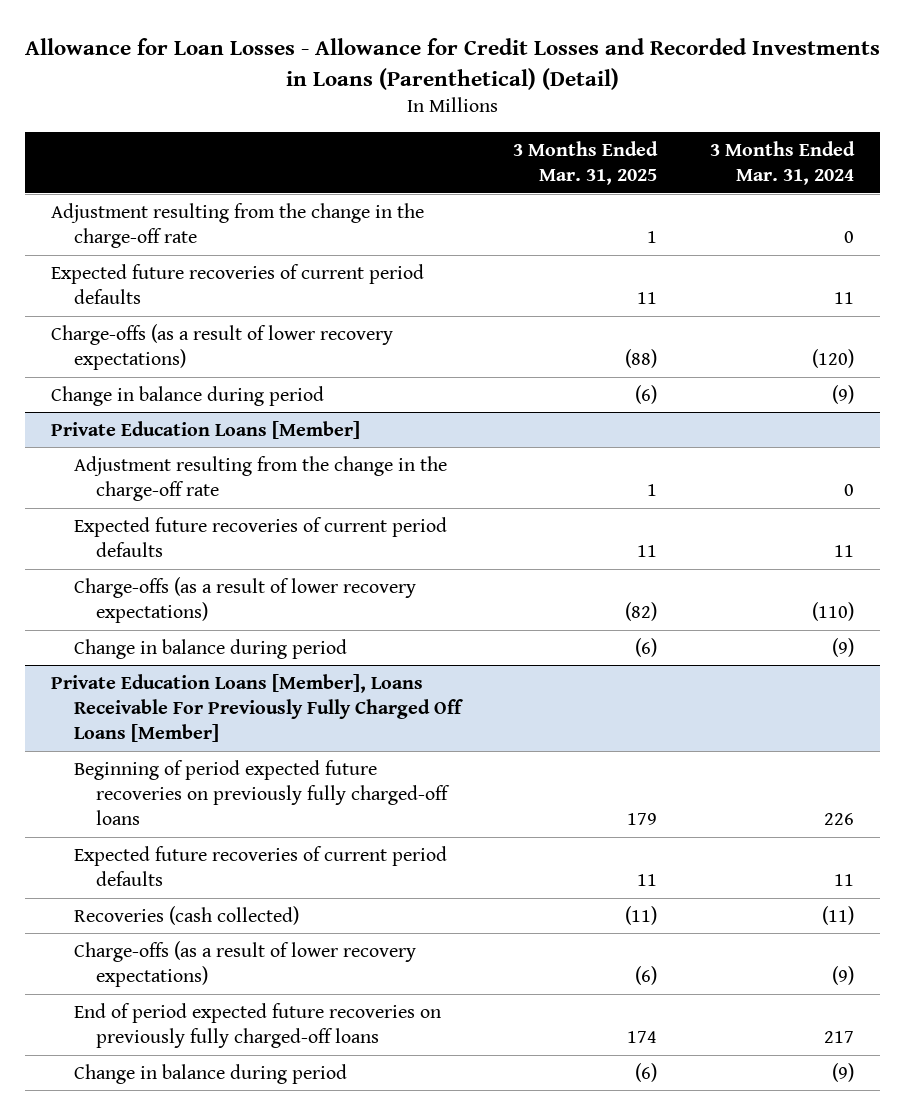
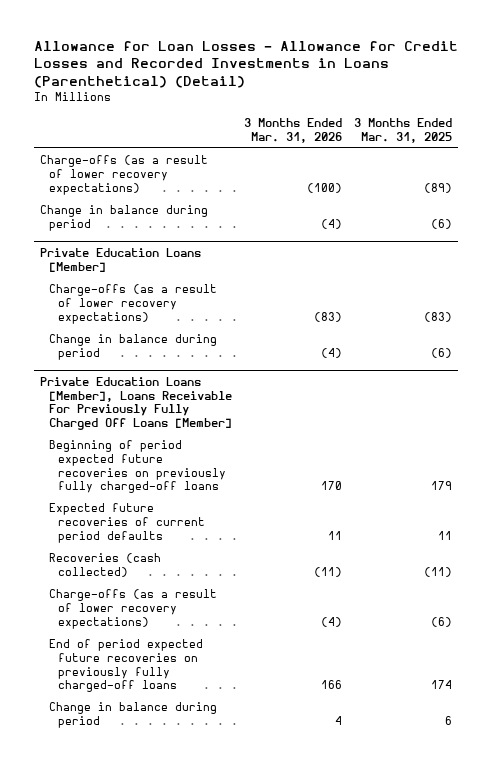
- | 3 Months Ended Mar. 31, 2025 | 3 Months Ended Mar. 31, 2024
+ | 3 Months Ended Mar. 31, 2026 | 3 Months Ended Mar. 31, 2025
- Adjustment resulting from the change in the charge-off rate | 1 | 0
- Expected future recoveries of current period defaults | 11 | 11
- Charge-offs (as a result of lower recovery expectations) | (88) | (120)
+ Charge-offs (as a result of lower recovery expectations) | (100) | (89)
@ Private Education Loans [Member]
- Adjustment resulting from the change in the charge-off rate | 1 | 0
- Expected future recoveries of current period defaults | 11 | 11
- Charge-offs (as a result of lower recovery expectations) | (82) | (110)
+ Charge-offs (as a result of lower recovery expectations) | (83) | (83)
@ Private Education Loans [Member], Loans Receivable For Previously Fully Charged Off Loans [Member]
- Change in balance during period | (6) | (9)
+ Change in balance during period | 4 | 6

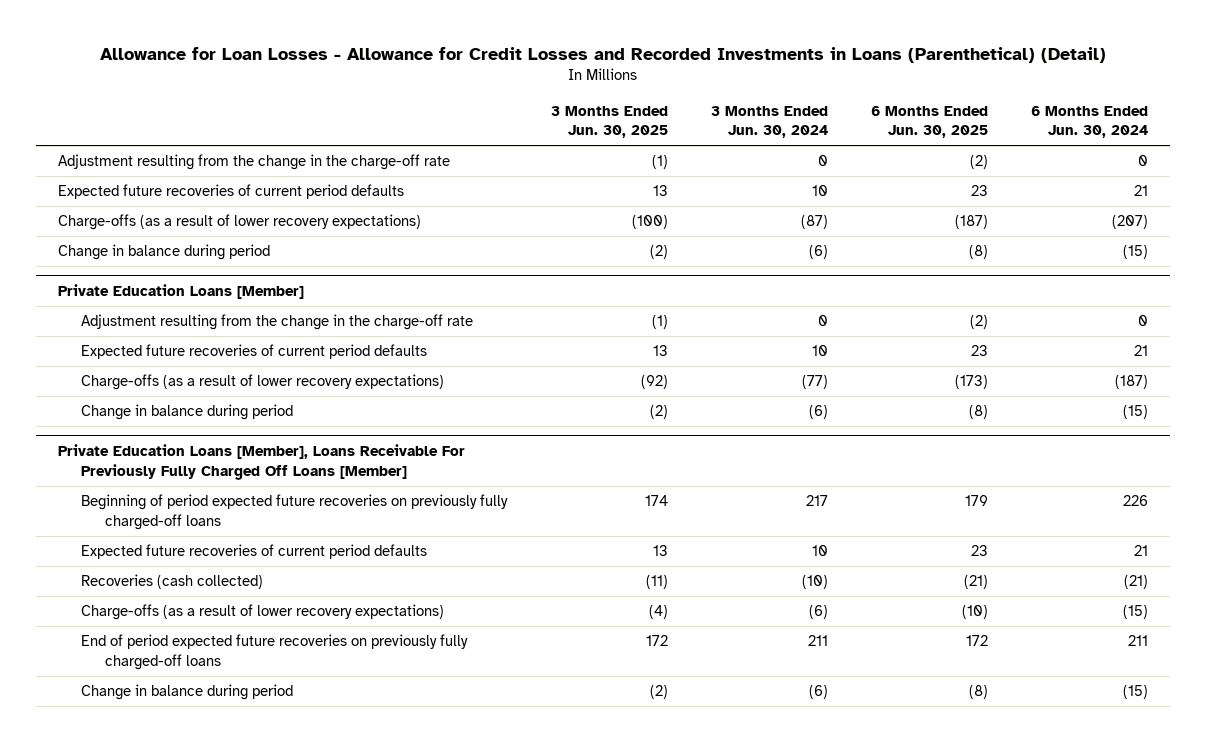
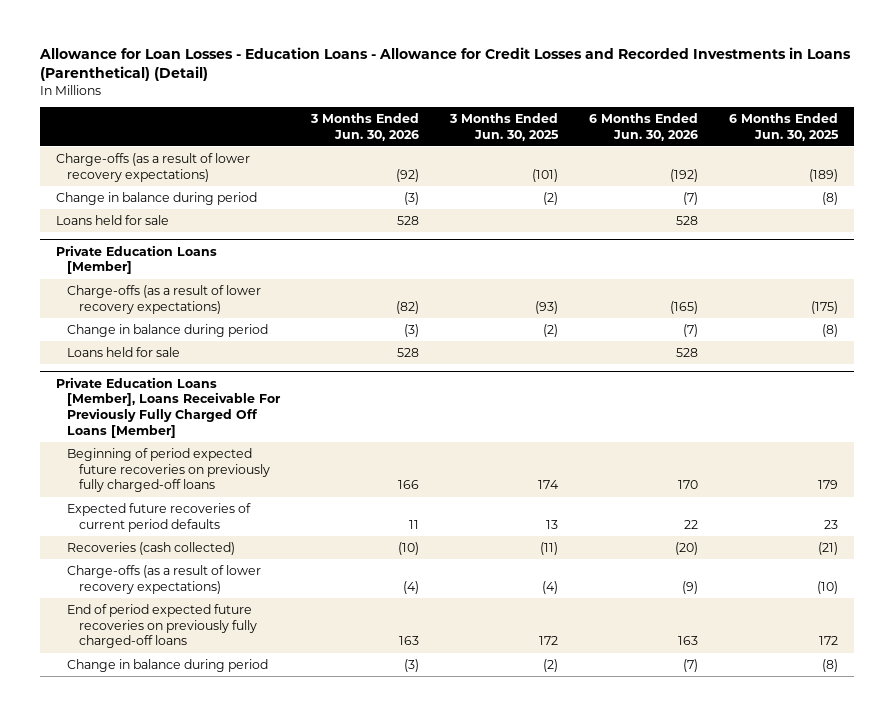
- Allowance for Loan Losses - Allowance for Credit Losses and Recorded Investments in Loans (Parenthetical) (Detail)
+ Allowance for Loan Losses - Education Loans - Allowance for Credit Losses and Recorded Investments in Loans (Parenthetical) (Detail)
- | 3 Months Ended Jun. 30, 2025 | 3 Months Ended Jun. 30, 2024 | 6 Months Ended Jun. 30, 2025 | 6 Months Ended Jun. 30, 2024
+ | 3 Months Ended Jun. 30, 2026 | 3 Months Ended Jun. 30, 2025 | 6 Months Ended Jun. 30, 2026 | 6 Months Ended Jun. 30, 2025
- Adjustment resulting from the change in the charge-off rate | (1) | 0 | (2) | 0
- Expected future recoveries of current period defaults | 13 | 10 | 23 | 21
- Charge-offs (as a result of lower recovery expectations) | (100) | (87) | (187) | (207)
+ Charge-offs (as a result of lower recovery expectations) | (92) | (101) | (192) | (189)
+ Loans held for sale | 528 | | 528 |
@ Private Education Loans [Member]
- Adjustment resulting from the change in the charge-off rate | (1) | 0 | (2) | 0
- Expected future recoveries of current period defaults | 13 | 10 | 23 | 21
- Charge-offs (as a result of lower recovery expectations) | (92) | (77) | (173) | (187)
+ Charge-offs (as a result of lower recovery expectations) | (82) | (93) | (165) | (175)
+ Loans held for sale | 528 | | 528 |

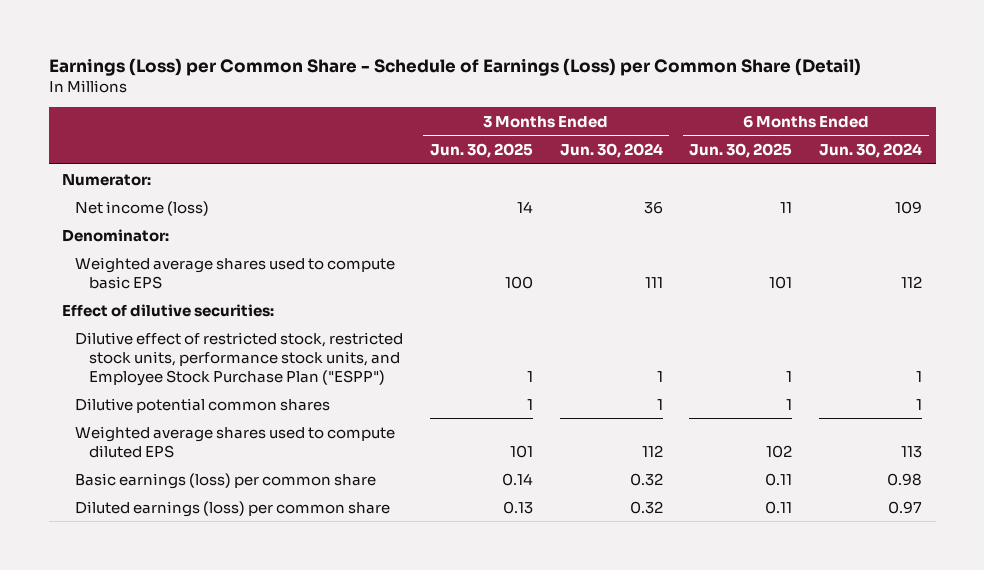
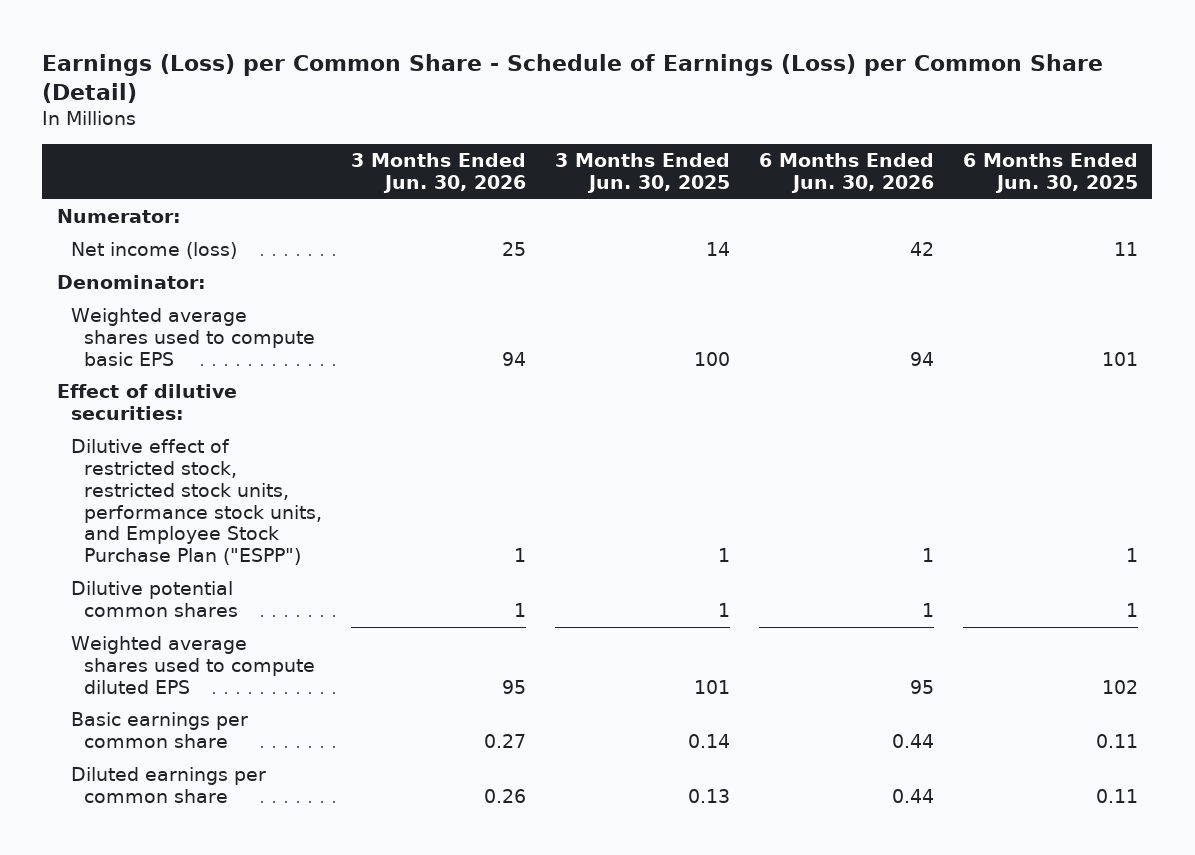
- | 3 Months Ended Jun. 30, 2025 | 3 Months Ended Jun. 30, 2024 | 6 Months Ended Jun. 30, 2025 | 6 Months Ended Jun. 30, 2024
+ | 3 Months Ended Jun. 30, 2026 | 3 Months Ended Jun. 30, 2025 | 6 Months Ended Jun. 30, 2026 | 6 Months Ended Jun. 30, 2025
- Basic earnings (loss) per common share | 0.14 | 0.32 | 0.11 | 0.98
- Diluted earnings (loss) per common share | 0.13 | 0.32 | 0.11 | 0.97
+ Basic earnings per common share | 0.27 | 0.14 | 0.44 | 0.11
+ Diluted earnings per common share | 0.26 | 0.13 | 0.44 | 0.11

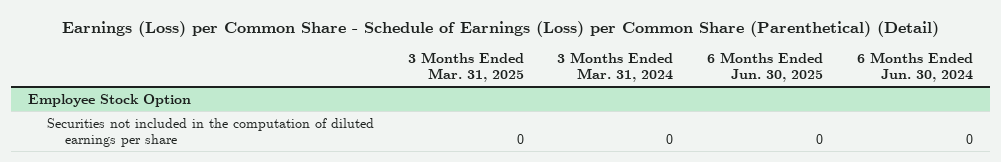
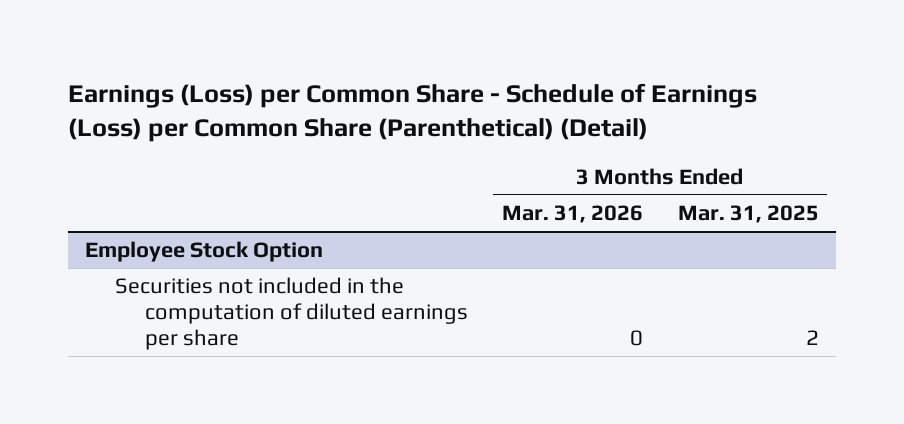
- | 3 Months Ended Mar. 31, 2025 | 3 Months Ended Mar. 31, 2024 | 6 Months Ended Jun. 30, 2025 | 6 Months Ended Jun. 30, 2024
+ | 3 Months Ended Mar. 31, 2026 | 3 Months Ended Mar. 31, 2025
@ Employee Stock Option
- Securities not included in the computation of diluted earnings per share | 0 | 0 | 0 | 0
+ Securities not included in the computation of diluted earnings per share | 0 | 2

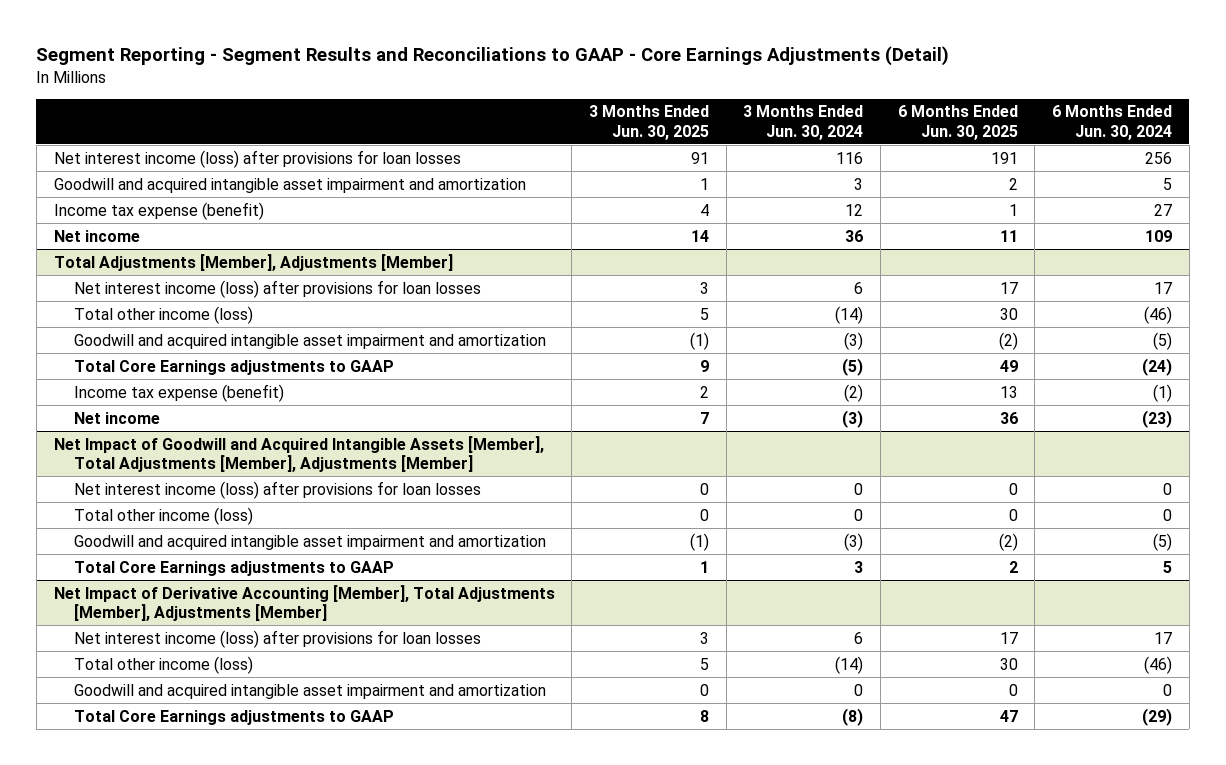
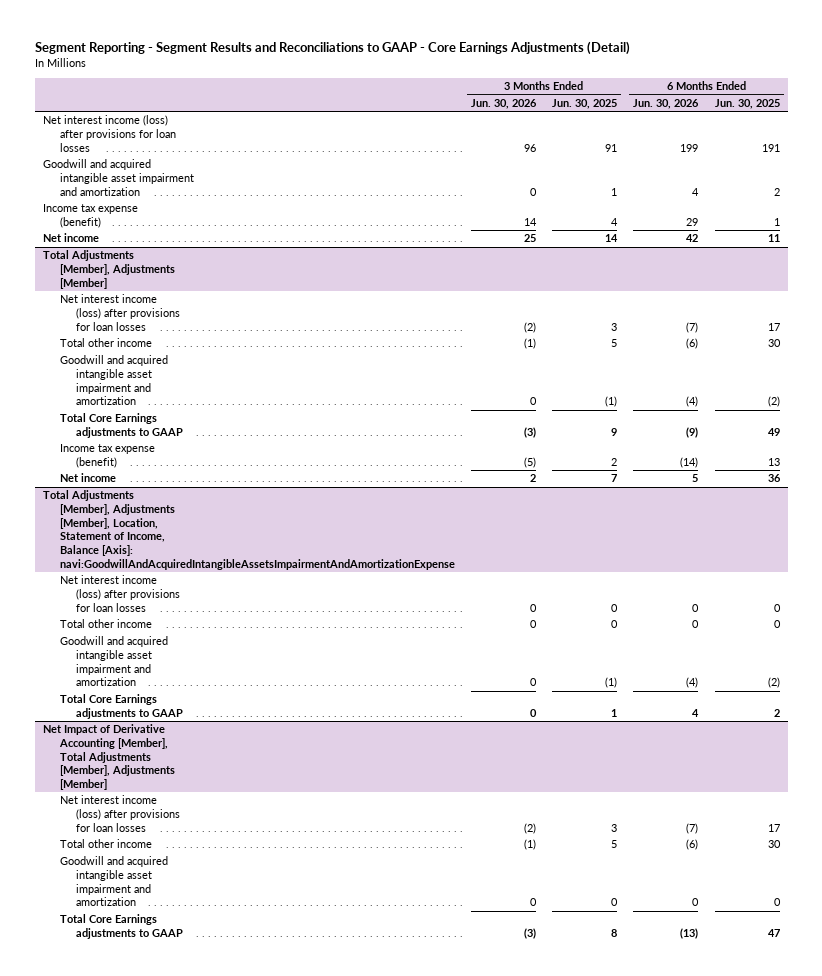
- | 3 Months Ended Jun. 30, 2025 | 3 Months Ended Jun. 30, 2024 | 6 Months Ended Jun. 30, 2025 | 6 Months Ended Jun. 30, 2024
+ | 3 Months Ended Jun. 30, 2026 | 3 Months Ended Jun. 30, 2025 | 6 Months Ended Jun. 30, 2026 | 6 Months Ended Jun. 30, 2025
@ Total Adjustments [Member], Adjustments [Member]
- Total other income (loss) | 5 | (14) | 30 | (46)
+ Total other income | (1) | 5 | (6) | 30
- Net Impact of Goodwill and Acquired Intangible Assets [Member], Total Adjustments [Member], Adjustments [Member]
+ Total Adjustments [Member], Adjustments [Member], Location, Statement of Income, Balance [Axis]: navi:GoodwillAndAcquiredIntangibleAssetsImpairmentAndAmortizationExpense
- Total other income (loss) | 0 | 0 | 0 | 0
+ Total other income | 0 | 0 | 0 | 0
@ Net Impact of Derivative Accounting [Member], Total Adjustments [Member], Adjustments [Member]
- Total other income (loss) | 5 | (14) | 30 | (46)
+ Total other income | (1) | 5 | (6) | 30

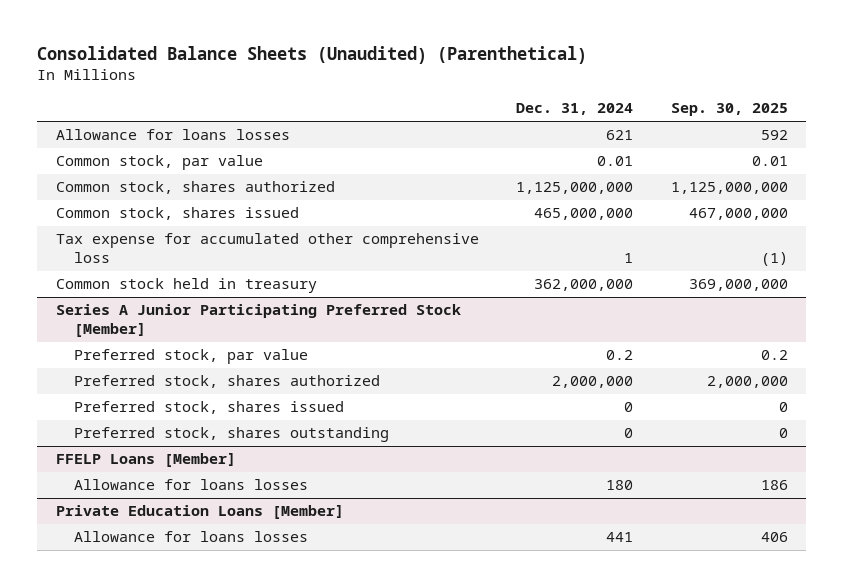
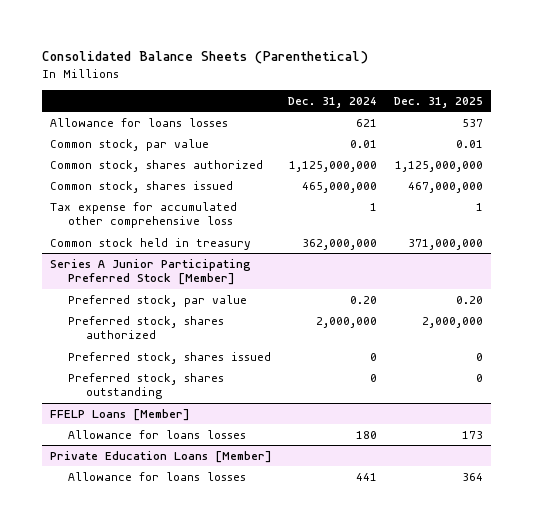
- Consolidated Balance Sheets (Unaudited) (Parenthetical)
+ Consolidated Balance Sheets (Parenthetical)
- | Dec. 31, 2024 | Sep. 30, 2025
+ | Dec. 31, 2024 | Dec. 31, 2025
@ Series A Junior Participating Preferred Stock [Member]
- Preferred stock, par value | 0.2 | 0.2
+ Preferred stock, par value | 0.20 | 0.20

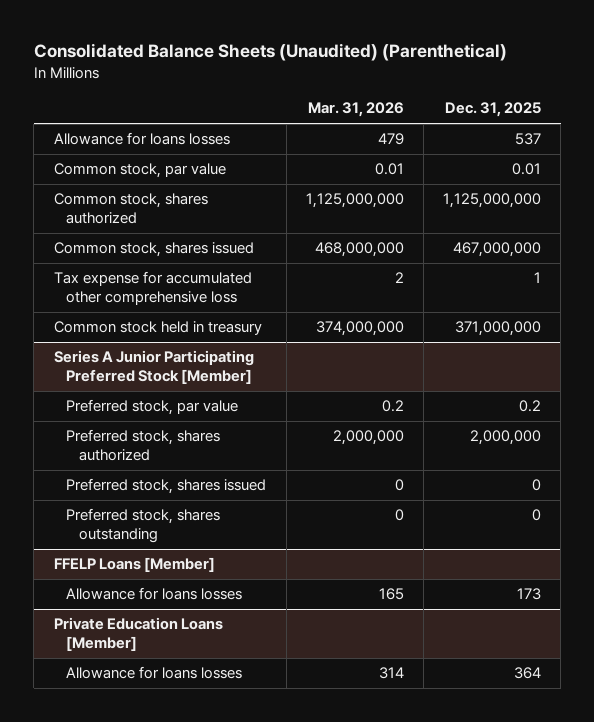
- Consolidated Balance Sheets (Parenthetical)
+ Consolidated Balance Sheets (Unaudited) (Parenthetical)
- | Dec. 31, 2024 | Dec. 31, 2025
+ | Mar. 31, 2026 | Dec. 31, 2025
@ Series A Junior Participating Preferred Stock [Member]
- Preferred stock, par value | 0.20 | 0.20
+ Preferred stock, par value | 0.2 | 0.2

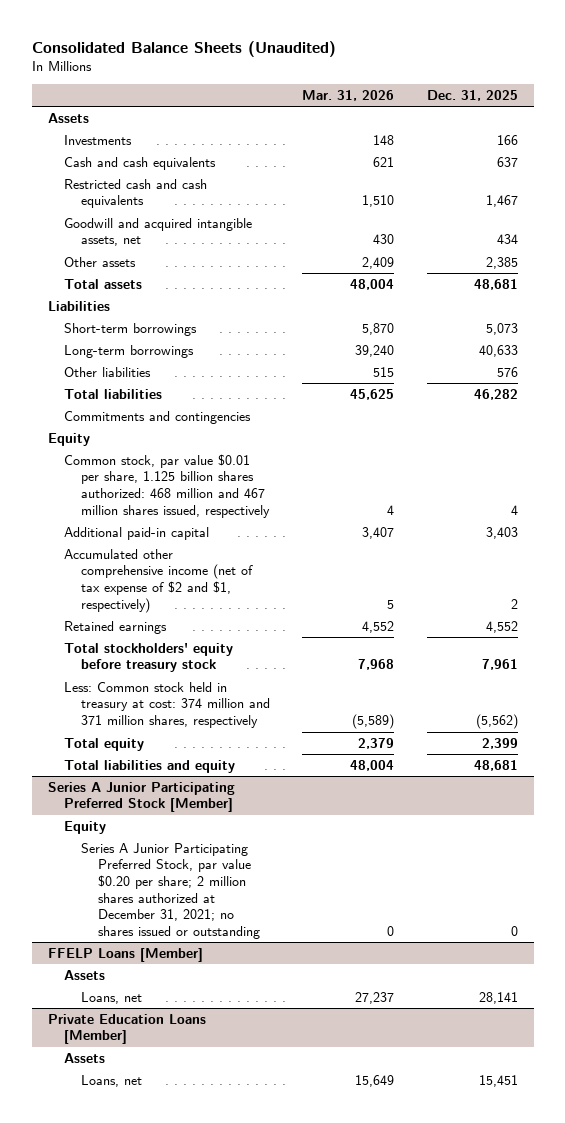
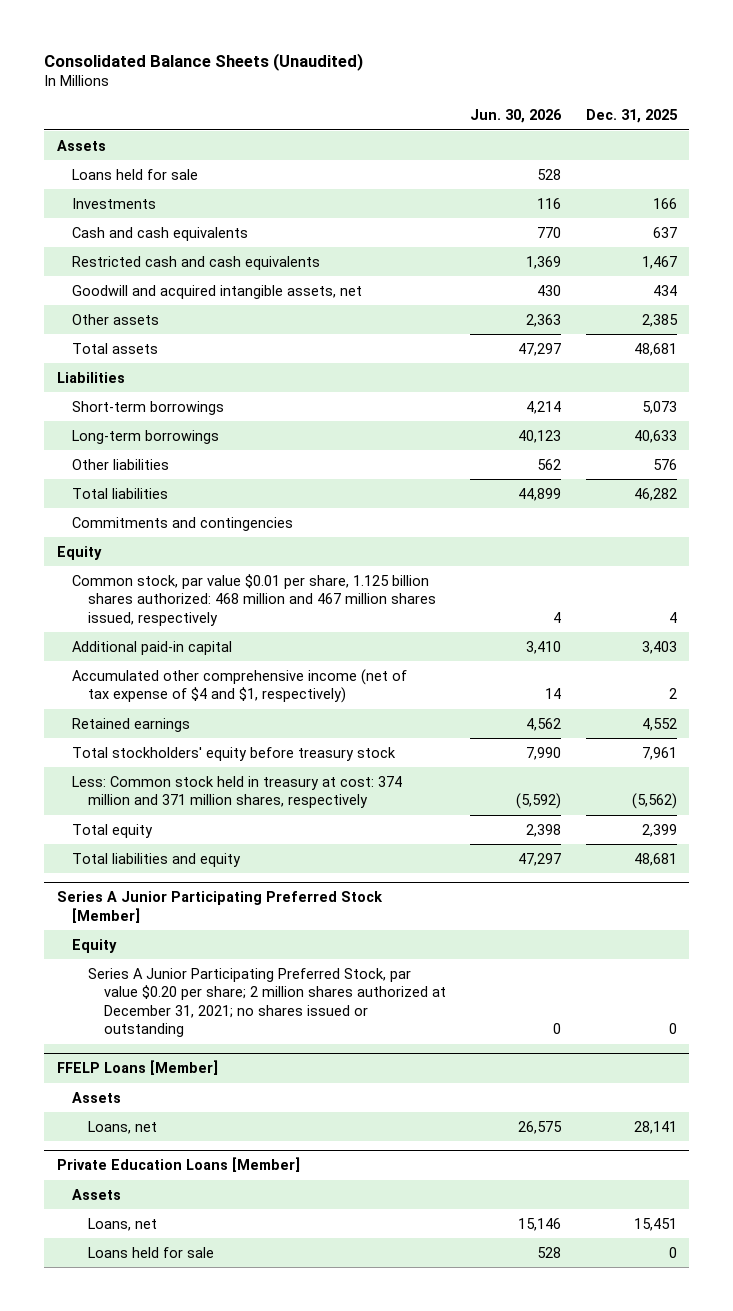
- | Mar. 31, 2026 | Dec. 31, 2025
+ | Jun. 30, 2026 | Dec. 31, 2025
+ Loans held for sale | 528 |
- Accumulated other comprehensive income (net of tax expense of $2 and $1, respectively) | 5 | 2
+ Accumulated other comprehensive income (net of tax expense of $4 and $1, respectively) | 14 | 2
@ Private Education Loans [Member]
+ Loans held for sale | 528 | 0

